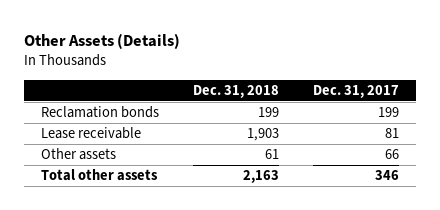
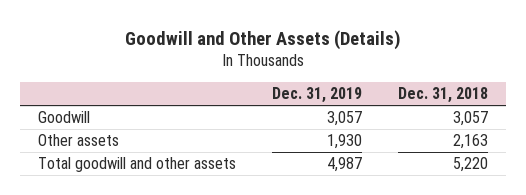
- Other Assets (Details)
+ Goodwill and Other Assets (Details)
- | Dec. 31, 2018 | Dec. 31, 2017
+ | Dec. 31, 2019 | Dec. 31, 2018
- Reclamation bonds | 199 | 199
- Lease receivable | 1,903 | 81
- Other assets | 61 | 66
- Total other assets | 2,163 | 346
+ Goodwill | 3,057 | 3,057
+ Other assets | 1,930 | 2,163
+ Total goodwill and other assets | 4,987 | 5,220

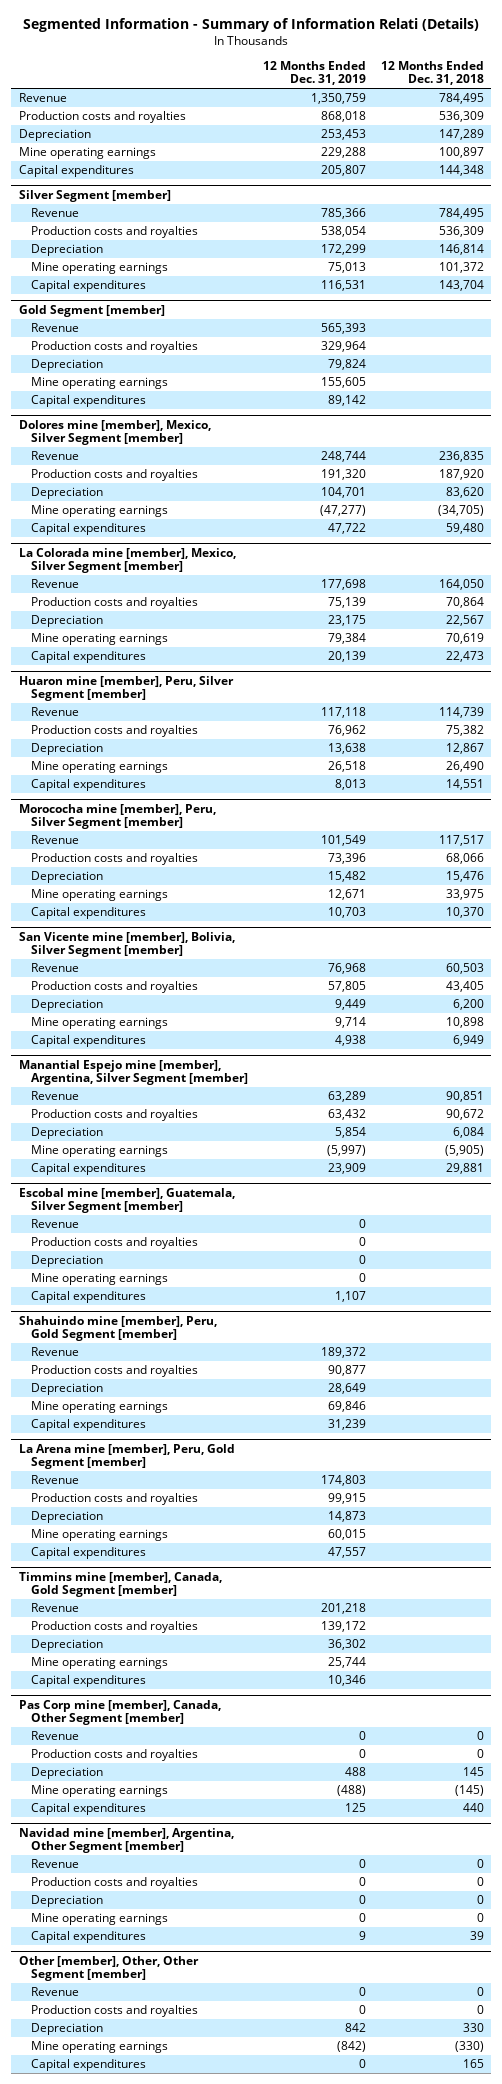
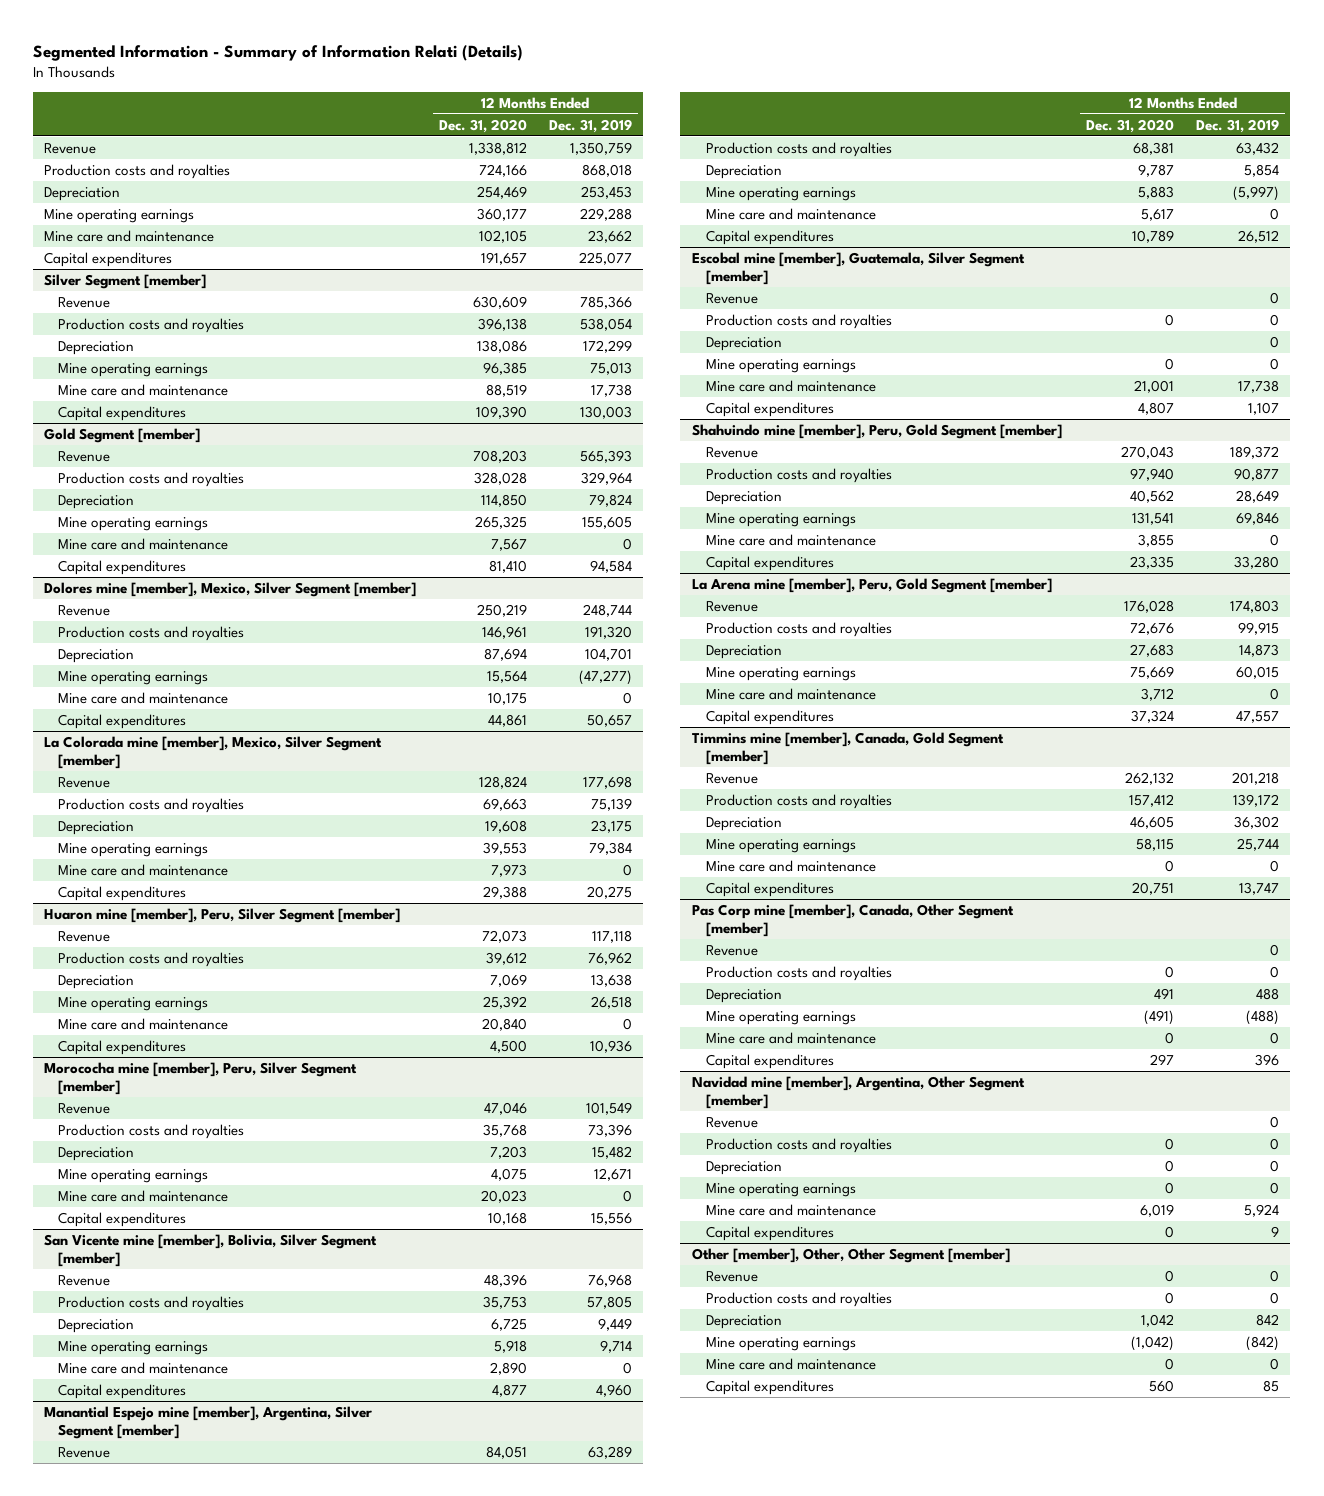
- | 12 Months Ended Dec. 31, 2019 | 12 Months Ended Dec. 31, 2018
+ | 12 Months Ended Dec. 31, 2020 | 12 Months Ended Dec. 31, 2019
- Capital expenditures | 205,807 | 144,348
+ Mine care and maintenance | 102,105 | 23,662
+ Capital expenditures | 191,657 | 225,077
@ Silver Segment [member]
- Capital expenditures | 116,531 | 143,704
+ Mine care and maintenance | 88,519 | 17,738
+ Capital expenditures | 109,390 | 130,003
@ Gold Segment [member]
- Capital expenditures | 89,142 |
+ Mine care and maintenance | 7,567 | 0
+ Capital expenditures | 81,410 | 94,584
@ Dolores mine [member], Mexico, Silver Segment [member]
- Capital expenditures | 47,722 | 59,480
+ Mine care and maintenance | 10,175 | 0
+ Capital expenditures | 44,861 | 50,657
@ La Colorada mine [member], Mexico, Silver Segment [member]
- Capital expenditures | 20,139 | 22,473
+ Mine care and maintenance | 7,973 | 0
+ Capital expenditures | 29,388 | 20,275
@ Huaron mine [member], Peru, Silver Segment [member]
- Capital expenditures | 8,013 | 14,551
+ Mine care and maintenance | 20,840 | 0
+ Capital expenditures | 4,500 | 10,936
@ Morococha mine [member], Peru, Silver Segment [member]
- Capital expenditures | 10,703 | 10,370
+ Mine care and maintenance | 20,023 | 0
+ Capital expenditures | 10,168 | 15,556
@ San Vicente mine [member], Bolivia, Silver Segment [member]
- Capital expenditures | 4,938 | 6,949
+ Mine care and maintenance | 2,890 | 0
+ Capital expenditures | 4,877 | 4,960
@ Manantial Espejo mine [member], Argentina, Silver Segment [member]
- Capital expenditures | 23,909 | 29,881
+ Mine care and maintenance | 5,617 | 0
+ Capital expenditures | 10,789 | 26,512
@ Escobal mine [member], Guatemala, Silver Segment [member]
+ Mine care and maintenance | 21,001 | 17,738
@ Shahuindo mine [member], Peru, Gold Segment [member]
- Capital expenditures | 31,239 |
+ Mine care and maintenance | 3,855 | 0
+ Capital expenditures | 23,335 | 33,280
@ La Arena mine [member], Peru, Gold Segment [member]
+ Mine care and maintenance | 3,712 | 0
@ Timmins mine [member], Canada, Gold Segment [member]
- Capital expenditures | 10,346 |
+ Mine care and maintenance | 0 | 0
+ Capital expenditures | 20,751 | 13,747
@ Pas Corp mine [member], Canada, Other Segment [member]
- Capital expenditures | 125 | 440
+ Mine care and maintenance | 0 | 0
+ Capital expenditures | 297 | 396
@ Navidad mine [member], Argentina, Other Segment [member]
+ Mine care and maintenance | 6,019 | 5,924
@ Other [member], Other, Other Segment [member]
- Capital expenditures | 0 | 165
+ Mine care and maintenance | 0 | 0
+ Capital expenditures | 560 | 85

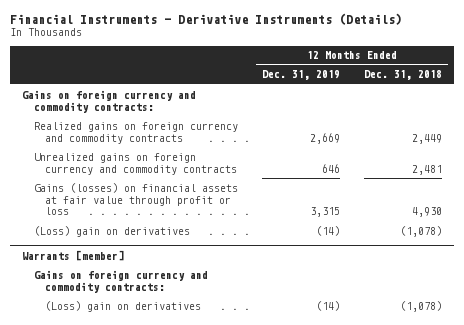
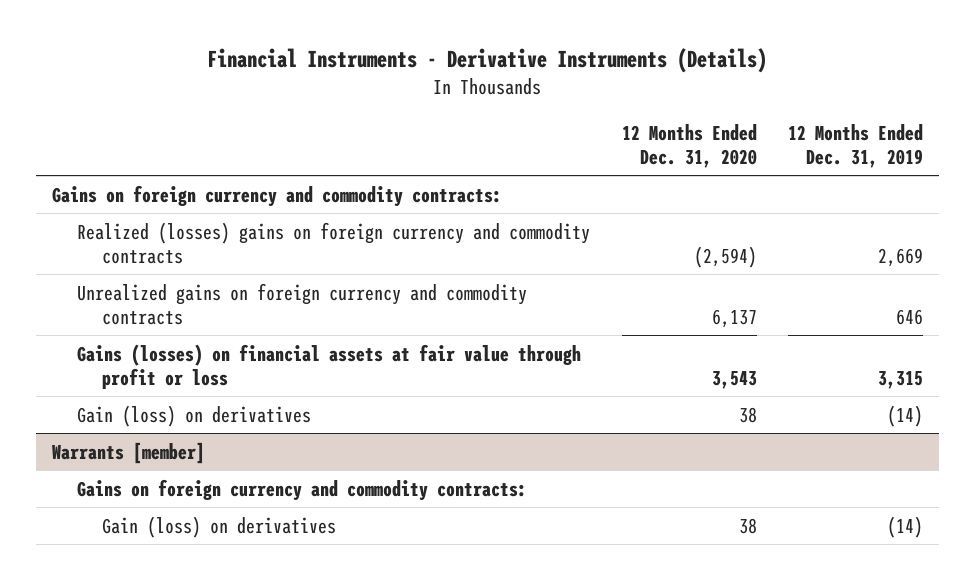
- | 12 Months Ended Dec. 31, 2019 | 12 Months Ended Dec. 31, 2018
+ | 12 Months Ended Dec. 31, 2020 | 12 Months Ended Dec. 31, 2019
- Realized gains on foreign currency and commodity contracts | 2,669 | 2,449
+ Realized (losses) gains on foreign currency and commodity contracts | (2,594) | 2,669
- (Loss) gain on derivatives | (14) | (1,078)
+ Gain (loss) on derivatives | 38 | (14)
@ Warrants [member]
- (Loss) gain on derivatives | (14) | (1,078)
+ Gain (loss) on derivatives | 38 | (14)

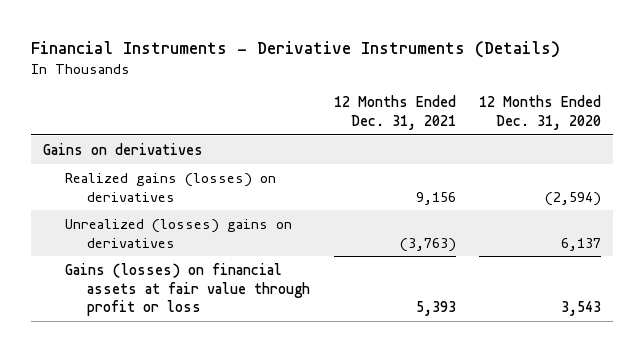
- | 12 Months Ended Dec. 31, 2020 | 12 Months Ended Dec. 31, 2019
+ | 12 Months Ended Dec. 31, 2021 | 12 Months Ended Dec. 31, 2020
- Gains on foreign currency and commodity contracts:
- Realized (losses) gains on foreign currency and commodity contracts | (2,594) | 2,669
- Unrealized gains on foreign currency and commodity contracts | 6,137 | 646
+ Gains on derivatives
+ Realized gains (losses) on derivatives | 9,156 | (2,594)
+ Unrealized (losses) gains on derivatives | (3,763) | 6,137
- Gain (loss) on derivatives | 38 | (14)
- Warrants [member]
- Gains on foreign currency and commodity contracts:
- Gain (loss) on derivatives | 38 | (14)

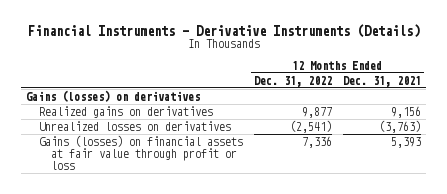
- | 12 Months Ended Dec. 31, 2021 | 12 Months Ended Dec. 31, 2020
+ | 12 Months Ended Dec. 31, 2022 | 12 Months Ended Dec. 31, 2021
- Gains on derivatives
- Realized gains (losses) on derivatives | 9,156 | (2,594)
- Unrealized (losses) gains on derivatives | (3,763) | 6,137
+ Gains (losses) on derivatives
+ Realized gains on derivatives | 9,877 | 9,156
+ Unrealized losses on derivatives | (2,541) | (3,763)

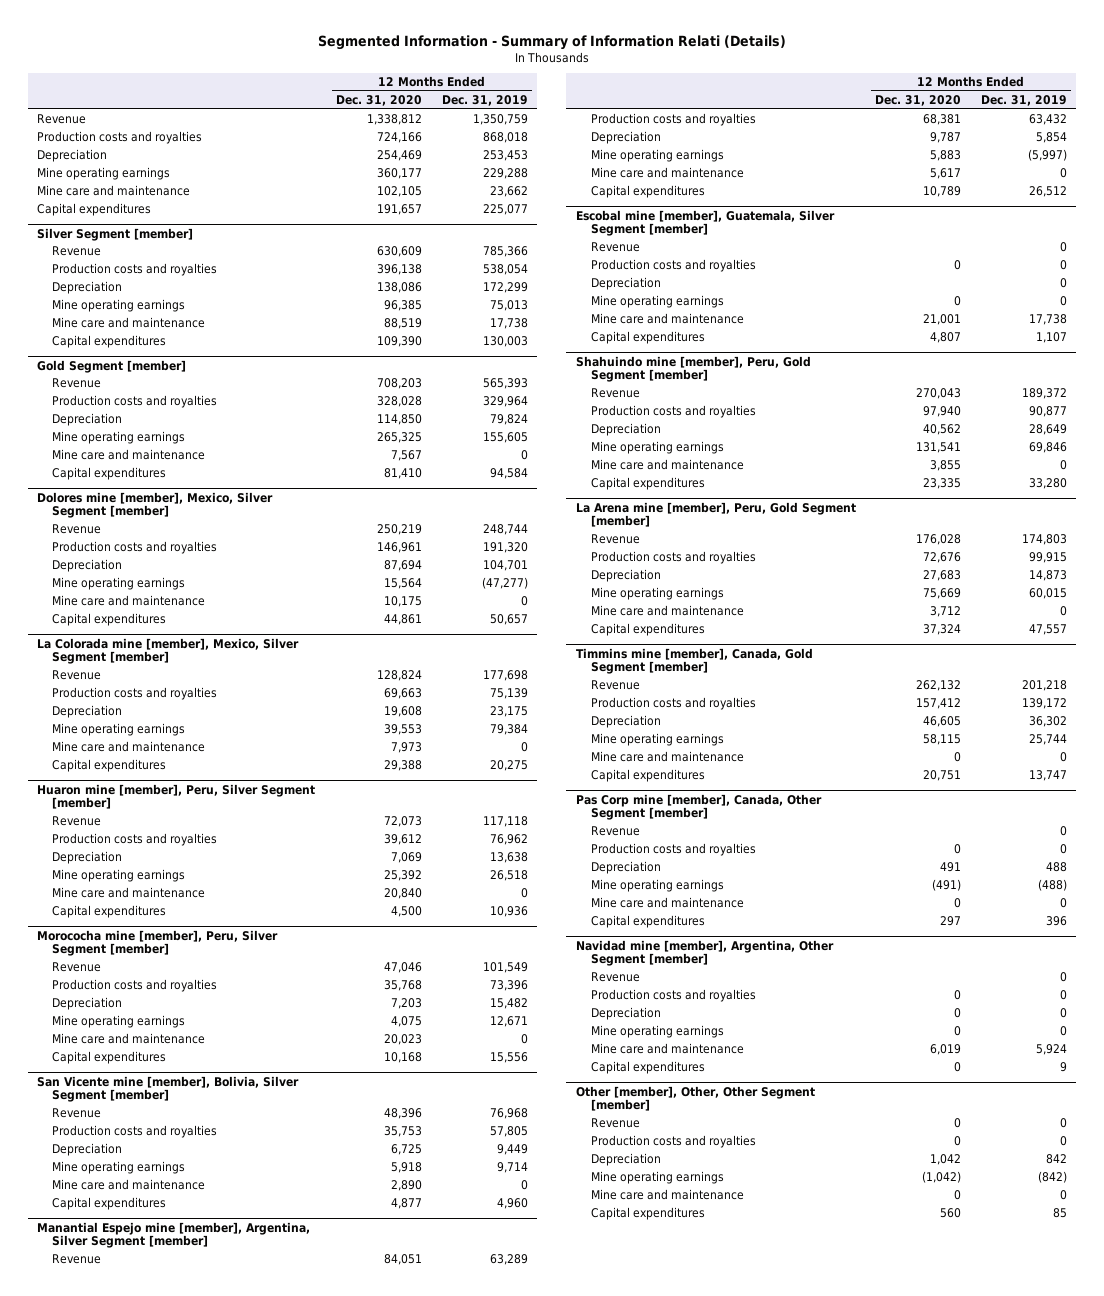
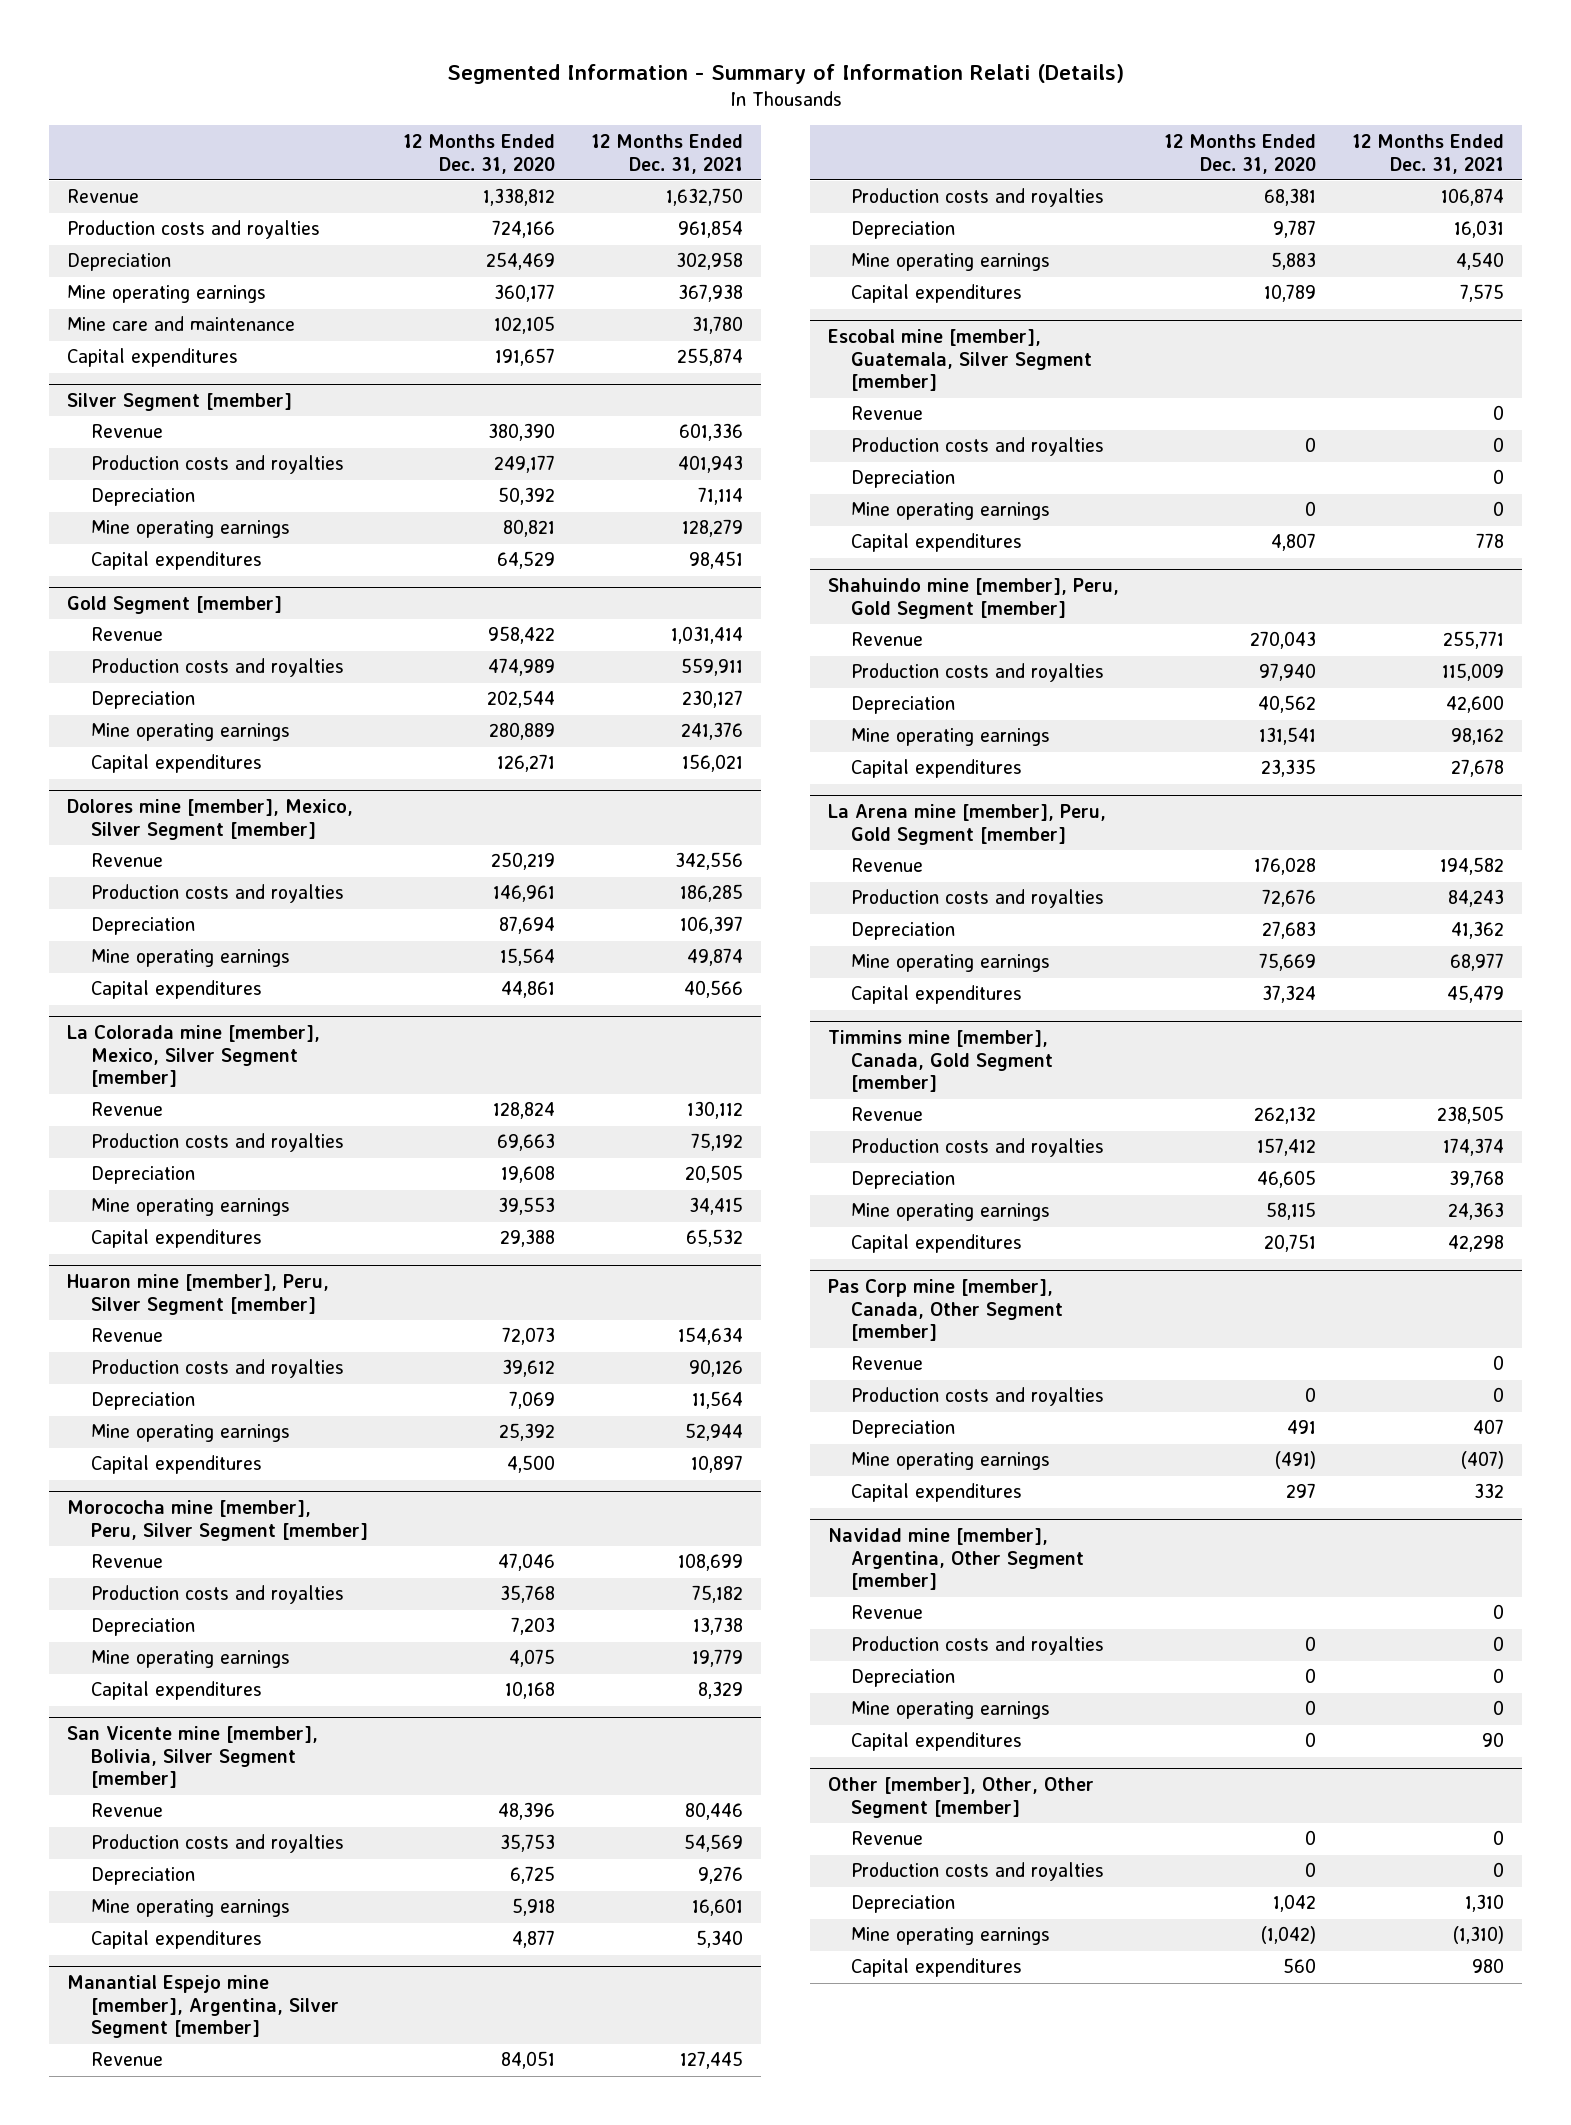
- | 12 Months Ended Dec. 31, 2020 | 12 Months Ended Dec. 31, 2019
+ | 12 Months Ended Dec. 31, 2020 | 12 Months Ended Dec. 31, 2021
@ Silver Segment [member]
- Revenue | 630,609 | 785,366
- Production costs and royalties | 396,138 | 538,054
- Depreciation | 138,086 | 172,299
- Mine operating earnings | 96,385 | 75,013
- Mine care and maintenance | 88,519 | 17,738
- Capital expenditures | 109,390 | 130,003
+ Revenue | 380,390 | 601,336
+ Production costs and royalties | 249,177 | 401,943
+ Depreciation | 50,392 | 71,114
+ Mine operating earnings | 80,821 | 128,279
+ Capital expenditures | 64,529 | 98,451
@ Gold Segment [member]
- Revenue | 708,203 | 565,393
- Production costs and royalties | 328,028 | 329,964
- Depreciation | 114,850 | 79,824
- Mine operating earnings | 265,325 | 155,605
- Mine care and maintenance | 7,567 | 0
- Capital expenditures | 81,410 | 94,584
+ Revenue | 958,422 | 1,031,414
+ Production costs and royalties | 474,989 | 559,911
+ Depreciation | 202,544 | 230,127
+ Mine operating earnings | 280,889 | 241,376
+ Capital expenditures | 126,271 | 156,021
@ Dolores mine [member], Mexico, Silver Segment [member]
- Mine care and maintenance | 10,175 | 0
@ La Colorada mine [member], Mexico, Silver Segment [member]
- Mine care and maintenance | 7,973 | 0
@ Huaron mine [member], Peru, Silver Segment [member]
- Mine care and maintenance | 20,840 | 0
@ Morococha mine [member], Peru, Silver Segment [member]
- Mine care and maintenance | 20,023 | 0
@ San Vicente mine [member], Bolivia, Silver Segment [member]
- Mine care and maintenance | 2,890 | 0
@ Manantial Espejo mine [member], Argentina, Silver Segment [member]
- Mine care and maintenance | 5,617 | 0
@ Escobal mine [member], Guatemala, Silver Segment [member]
- Mine care and maintenance | 21,001 | 17,738
@ Shahuindo mine [member], Peru, Gold Segment [member]
- Mine care and maintenance | 3,855 | 0
@ La Arena mine [member], Peru, Gold Segment [member]
- Mine care and maintenance | 3,712 | 0
@ Timmins mine [member], Canada, Gold Segment [member]
- Mine care and maintenance | 0 | 0
@ Pas Corp mine [member], Canada, Other Segment [member]
- Mine care and maintenance | 0 | 0
@ Navidad mine [member], Argentina, Other Segment [member]
- Mine care and maintenance | 6,019 | 5,924
@ Other [member], Other, Other Segment [member]
- Mine care and maintenance | 0 | 0

